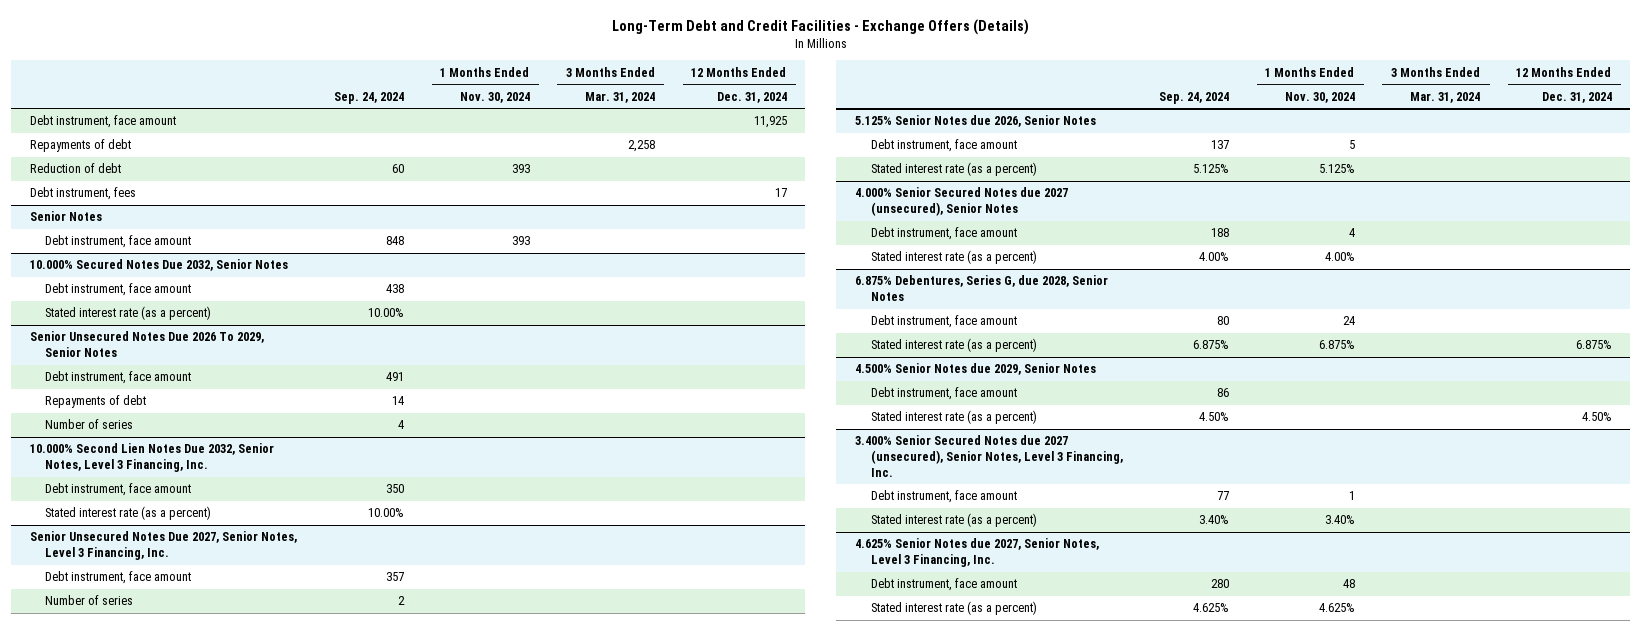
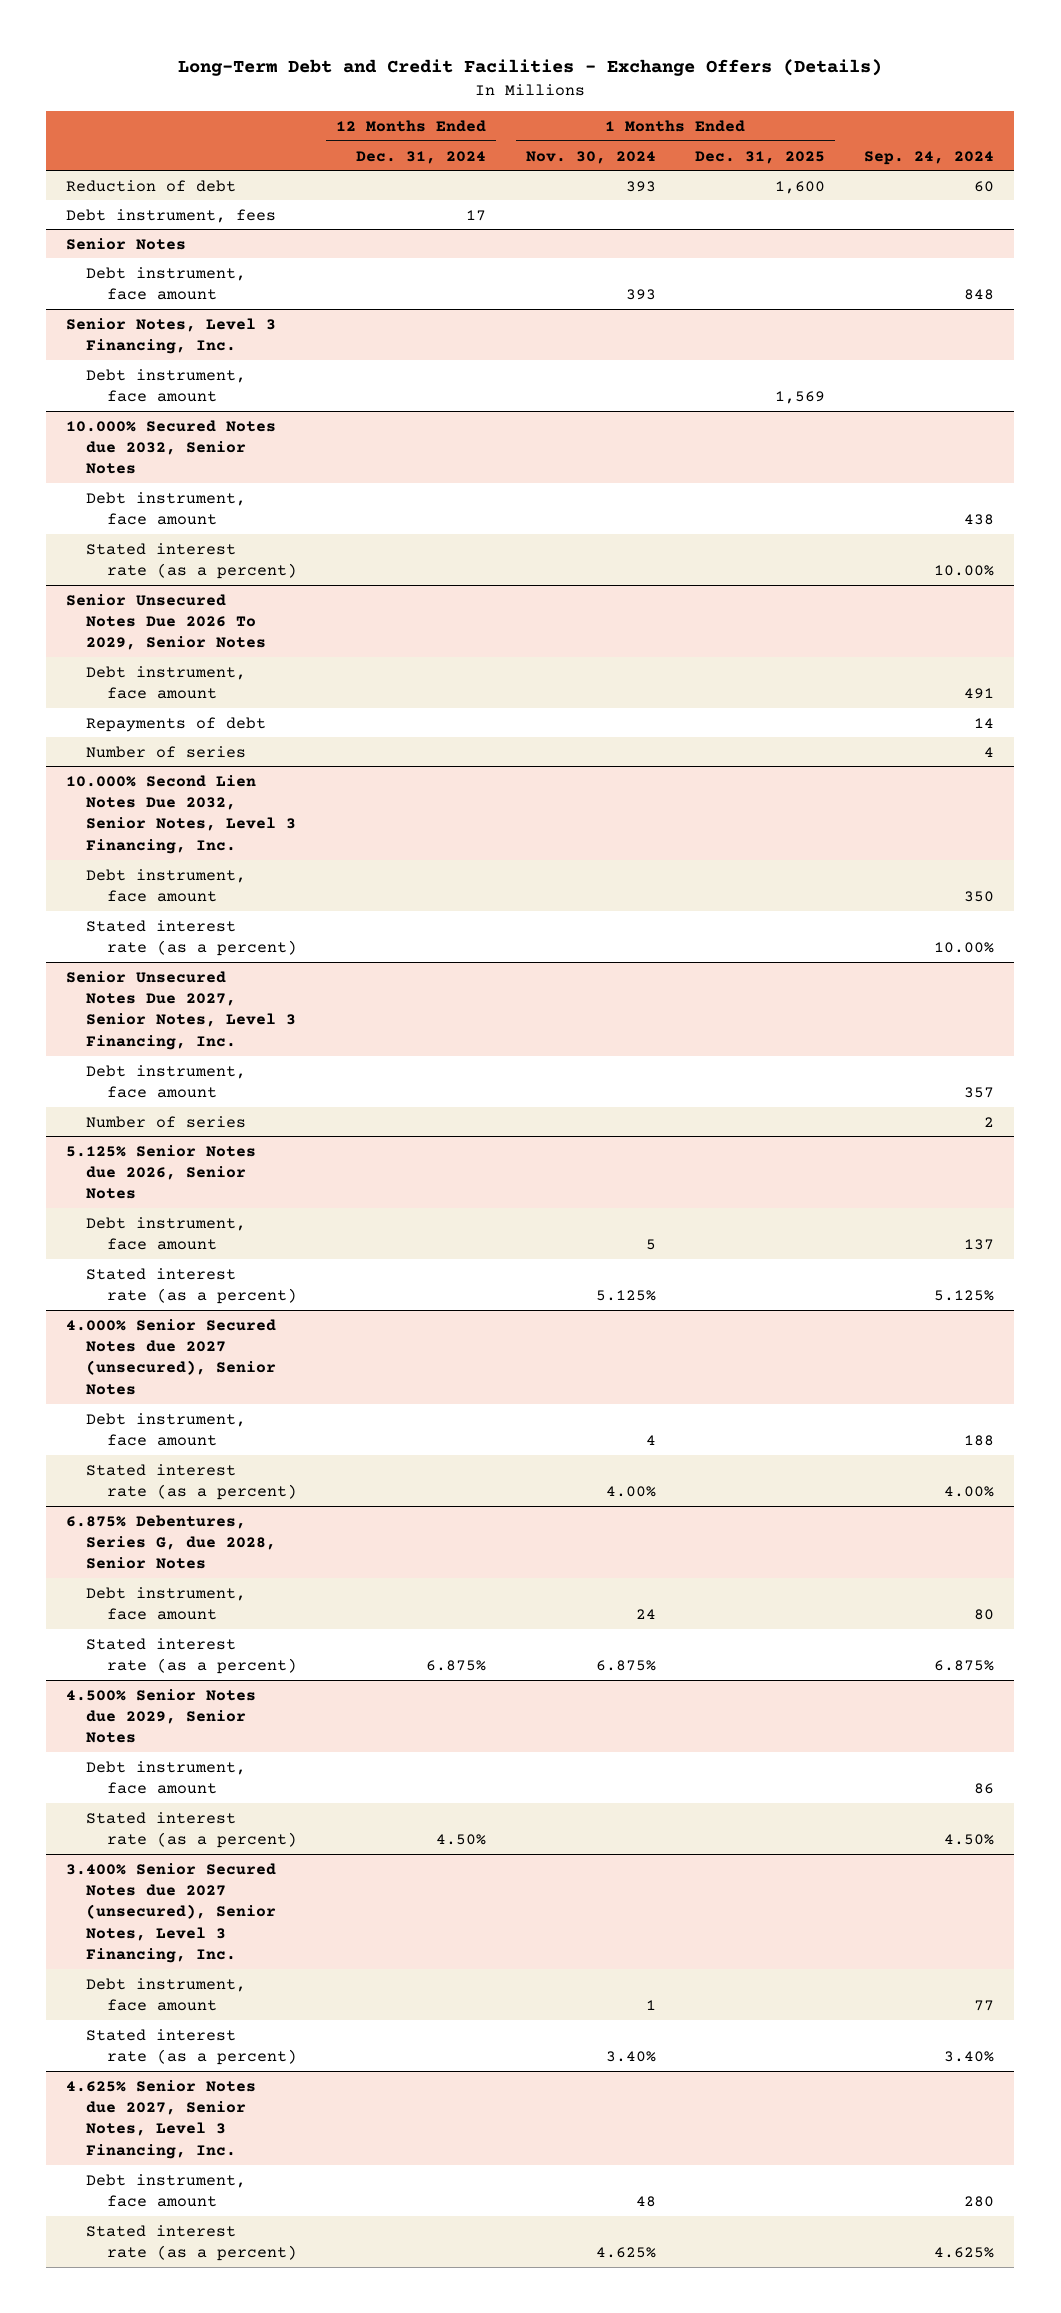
- | Sep. 24, 2024 | 1 Months Ended Nov. 30, 2024 | 3 Months Ended Mar. 31, 2024 | 12 Months Ended Dec. 31, 2024
+ | 12 Months Ended Dec. 31, 2024 | 1 Months Ended Nov. 30, 2024 | 1 Months Ended Dec. 31, 2025 | Sep. 24, 2024
- Debt instrument, face amount | | | | 11,925
- Repayments of debt | | | 2,258 |
- 10.000% Secured Notes Due 2032, Senior Notes
+ Senior Notes, Level 3 Financing, Inc.
+ Debt instrument, face amount | | | 1,569 |
+ 10.000% Secured Notes due 2032, Senior Notes

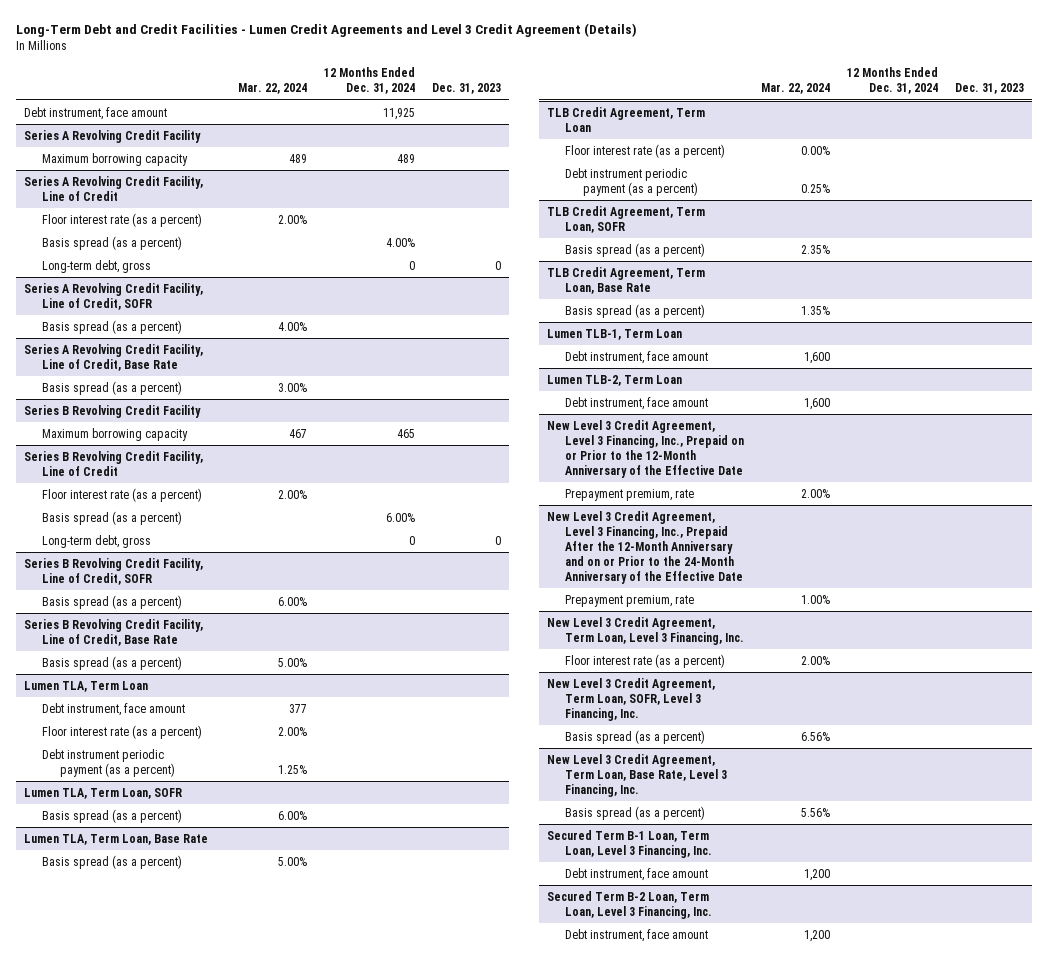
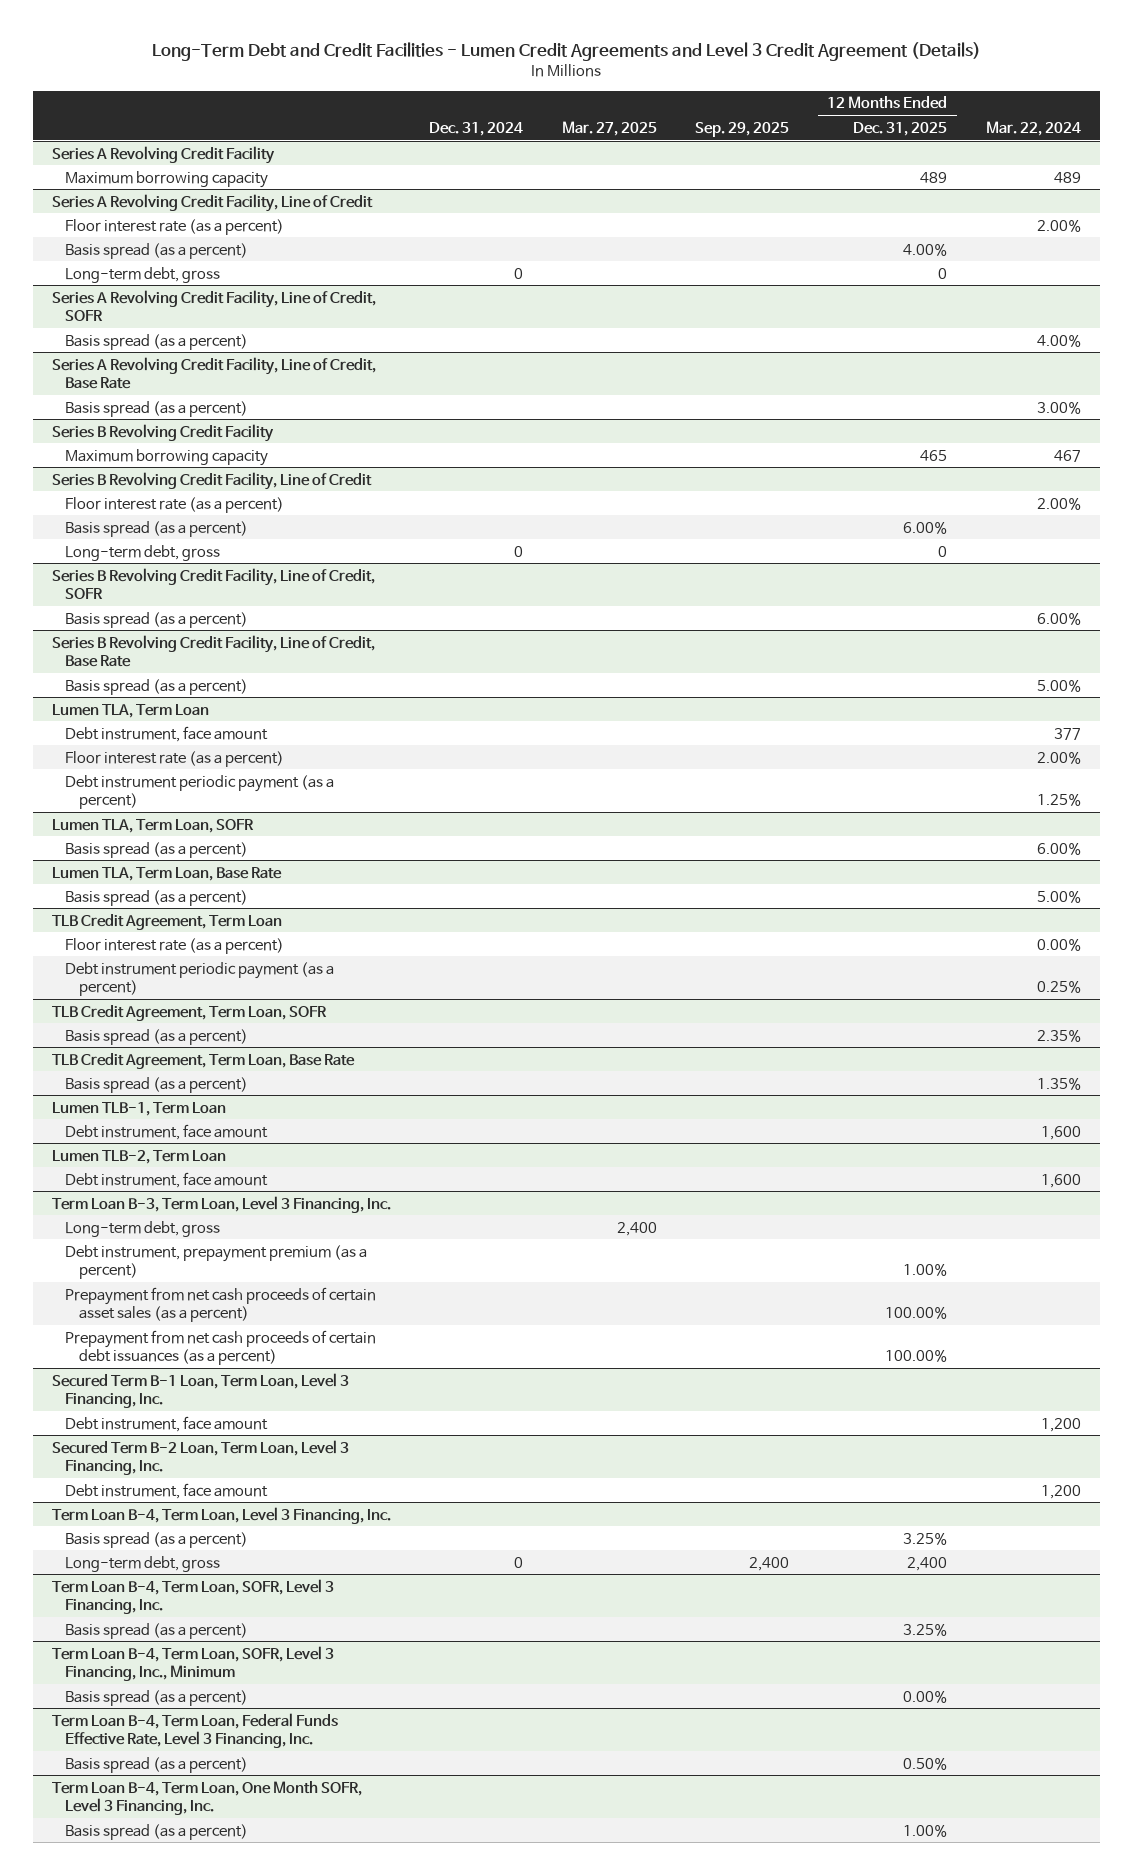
- | Mar. 22, 2024 | 12 Months Ended Dec. 31, 2024 | Dec. 31, 2023
+ | Dec. 31, 2024 | Mar. 27, 2025 | Sep. 29, 2025 | 12 Months Ended Dec. 31, 2025 | Mar. 22, 2024
- Debt instrument, face amount | | 11,925 |
- New Level 3 Credit Agreement, Level 3 Financing, Inc., Prepaid on or Prior to the 12-Month Anniversary of the Effective Date
- Prepayment premium, rate | 2.00% | |
- New Level 3 Credit Agreement, Level 3 Financing, Inc., Prepaid After the 12-Month Anniversary and on or Prior to the 24-Month Anniversary of the Effective Date
- Prepayment premium, rate | 1.00% | |
- New Level 3 Credit Agreement, Term Loan, Level 3 Financing, Inc.
- Floor interest rate (as a percent) | 2.00% | |
- New Level 3 Credit Agreement, Term Loan, SOFR, Level 3 Financing, Inc.
- Basis spread (as a percent) | 6.56% | |
- New Level 3 Credit Agreement, Term Loan, Base Rate, Level 3 Financing, Inc.
- Basis spread (as a percent) | 5.56% | |
+ Term Loan B-3, Term Loan, Level 3 Financing, Inc.
+ Long-term debt, gross | | 2,400 | | |
+ Debt instrument, prepayment premium (as a percent) | | | | 1.00% |
+ Prepayment from net cash proceeds of certain asset sales (as a percent) | | | | 100.00% |
+ Prepayment from net cash proceeds of certain debt issuances (as a percent) | | | | 100.00% |
+ Term Loan B-4, Term Loan, Level 3 Financing, Inc.
+ Basis spread (as a percent) | | | | 3.25% |
+ Long-term debt, gross | 0 | | 2,400 | 2,400 |
+ Term Loan B-4, Term Loan, SOFR, Level 3 Financing, Inc.
+ Basis spread (as a percent) | | | | 3.25% |
+ Term Loan B-4, Term Loan, SOFR, Level 3 Financing, Inc., Minimum
+ Basis spread (as a percent) | | | | 0.00% |
+ Term Loan B-4, Term Loan, Federal Funds Effective Rate, Level 3 Financing, Inc.
+ Basis spread (as a percent) | | | | 0.50% |
+ Term Loan B-4, Term Loan, One Month SOFR, Level 3 Financing, Inc.
+ Basis spread (as a percent) | | | | 1.00% |

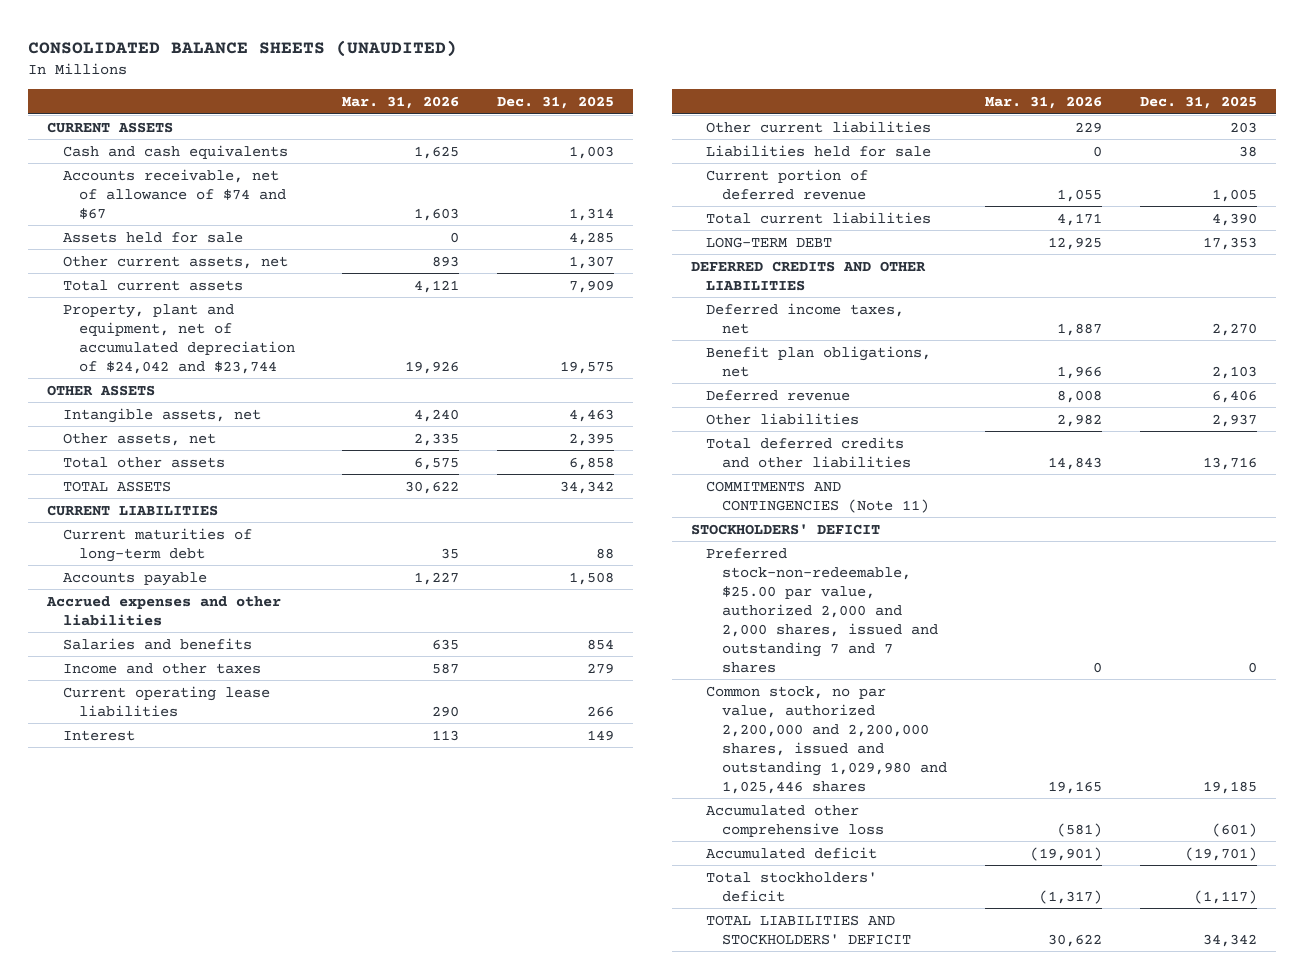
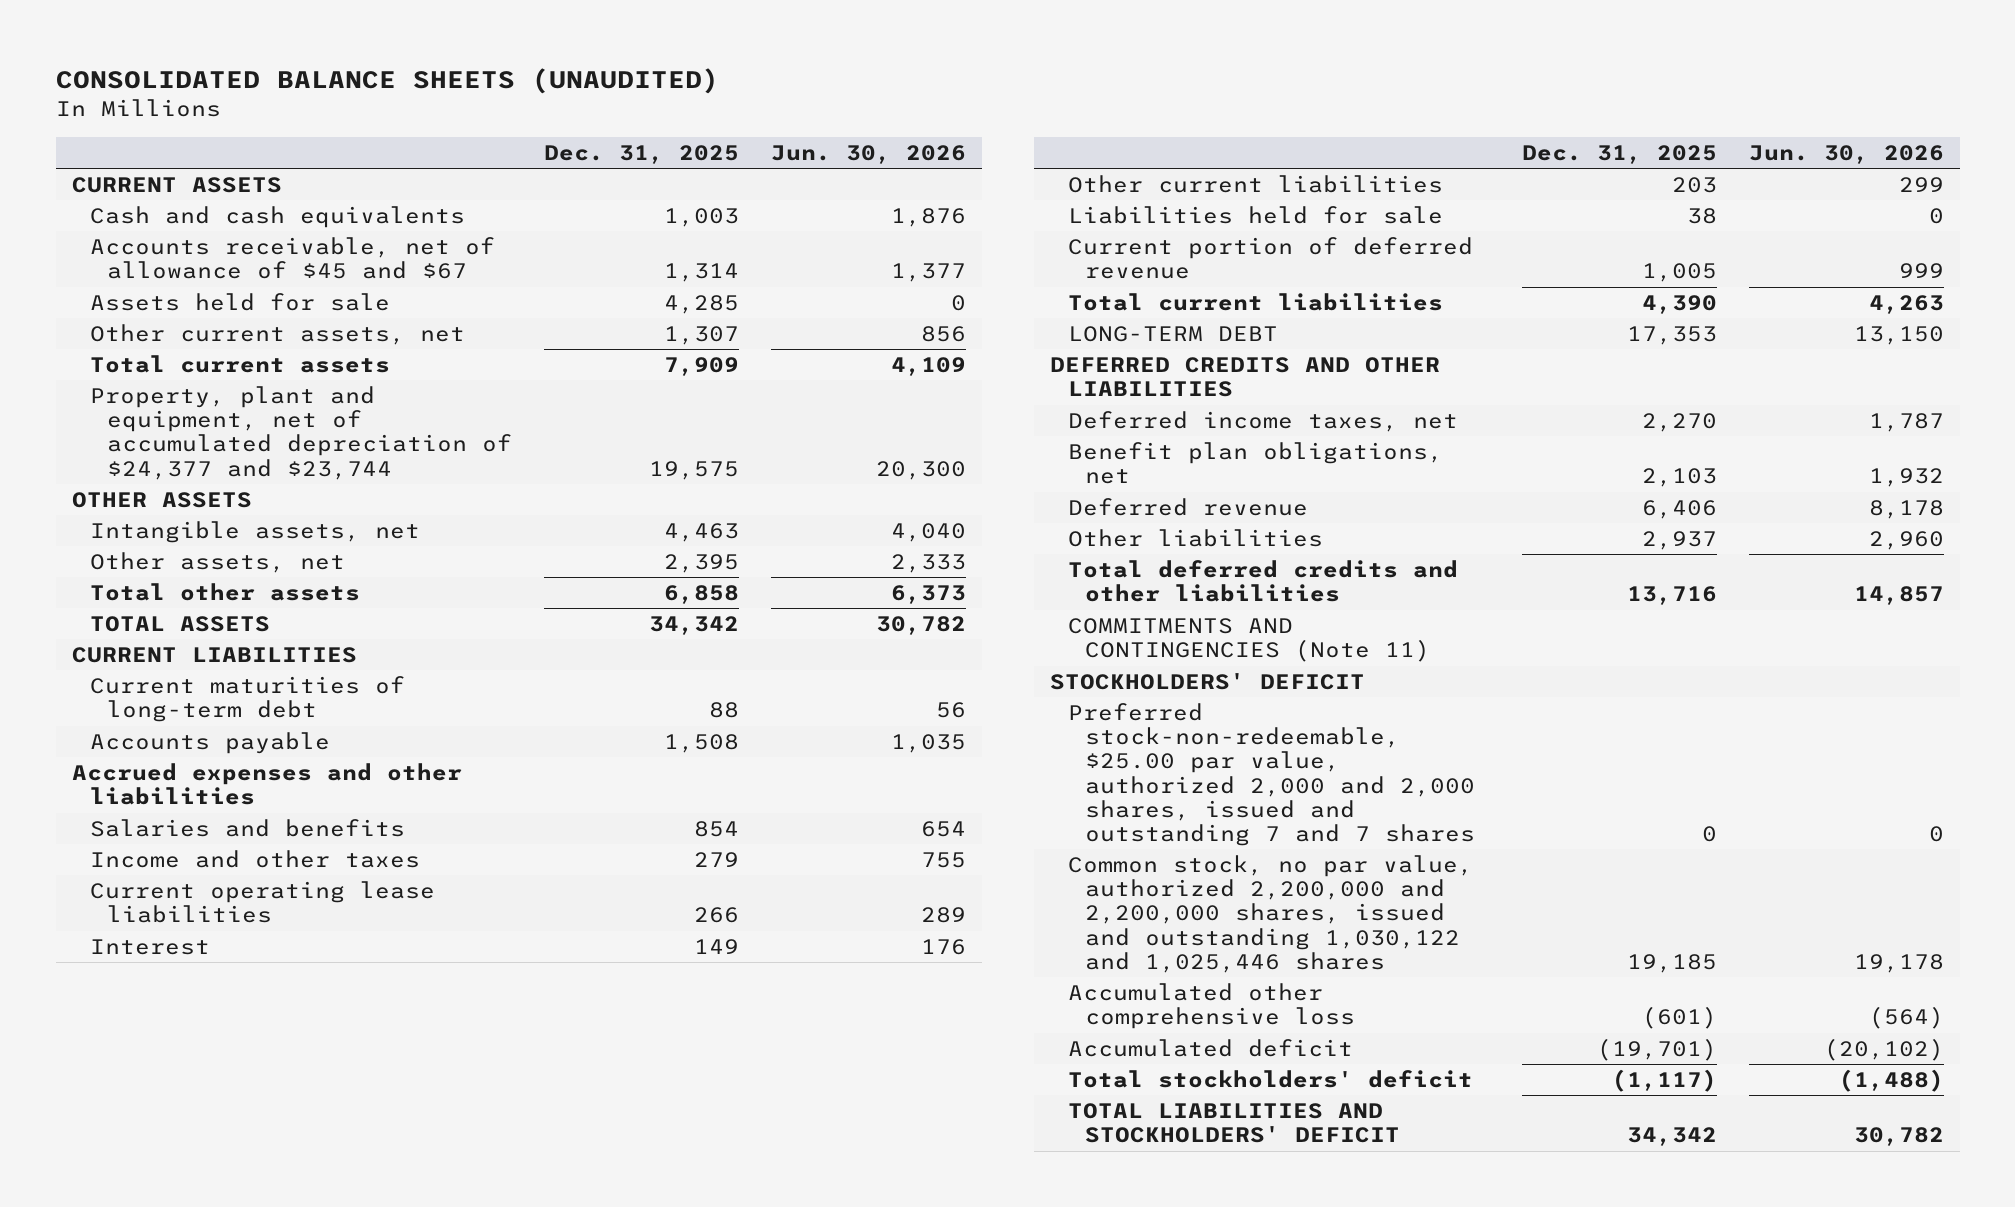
- | Mar. 31, 2026 | Dec. 31, 2025
+ | Dec. 31, 2025 | Jun. 30, 2026
- Accounts receivable, net of allowance of $74 and $67 | 1,603 | 1,314
+ Accounts receivable, net of allowance of $45 and $67 | 1,314 | 1,377
- Property, plant and equipment, net of accumulated depreciation of $24,042 and $23,744 | 19,926 | 19,575
+ Property, plant and equipment, net of accumulated depreciation of $24,377 and $23,744 | 19,575 | 20,300
- Common stock, no par value, authorized 2,200,000 and 2,200,000 shares, issued and outstanding 1,029,980 and 1,025,446 shares | 19,165 | 19,185
+ Common stock, no par value, authorized 2,200,000 and 2,200,000 shares, issued and outstanding 1,030,122 and 1,025,446 shares | 19,185 | 19,178

